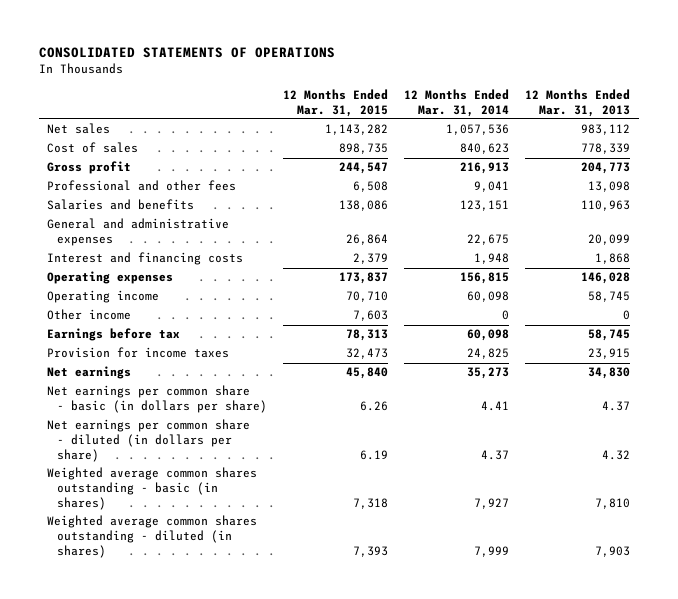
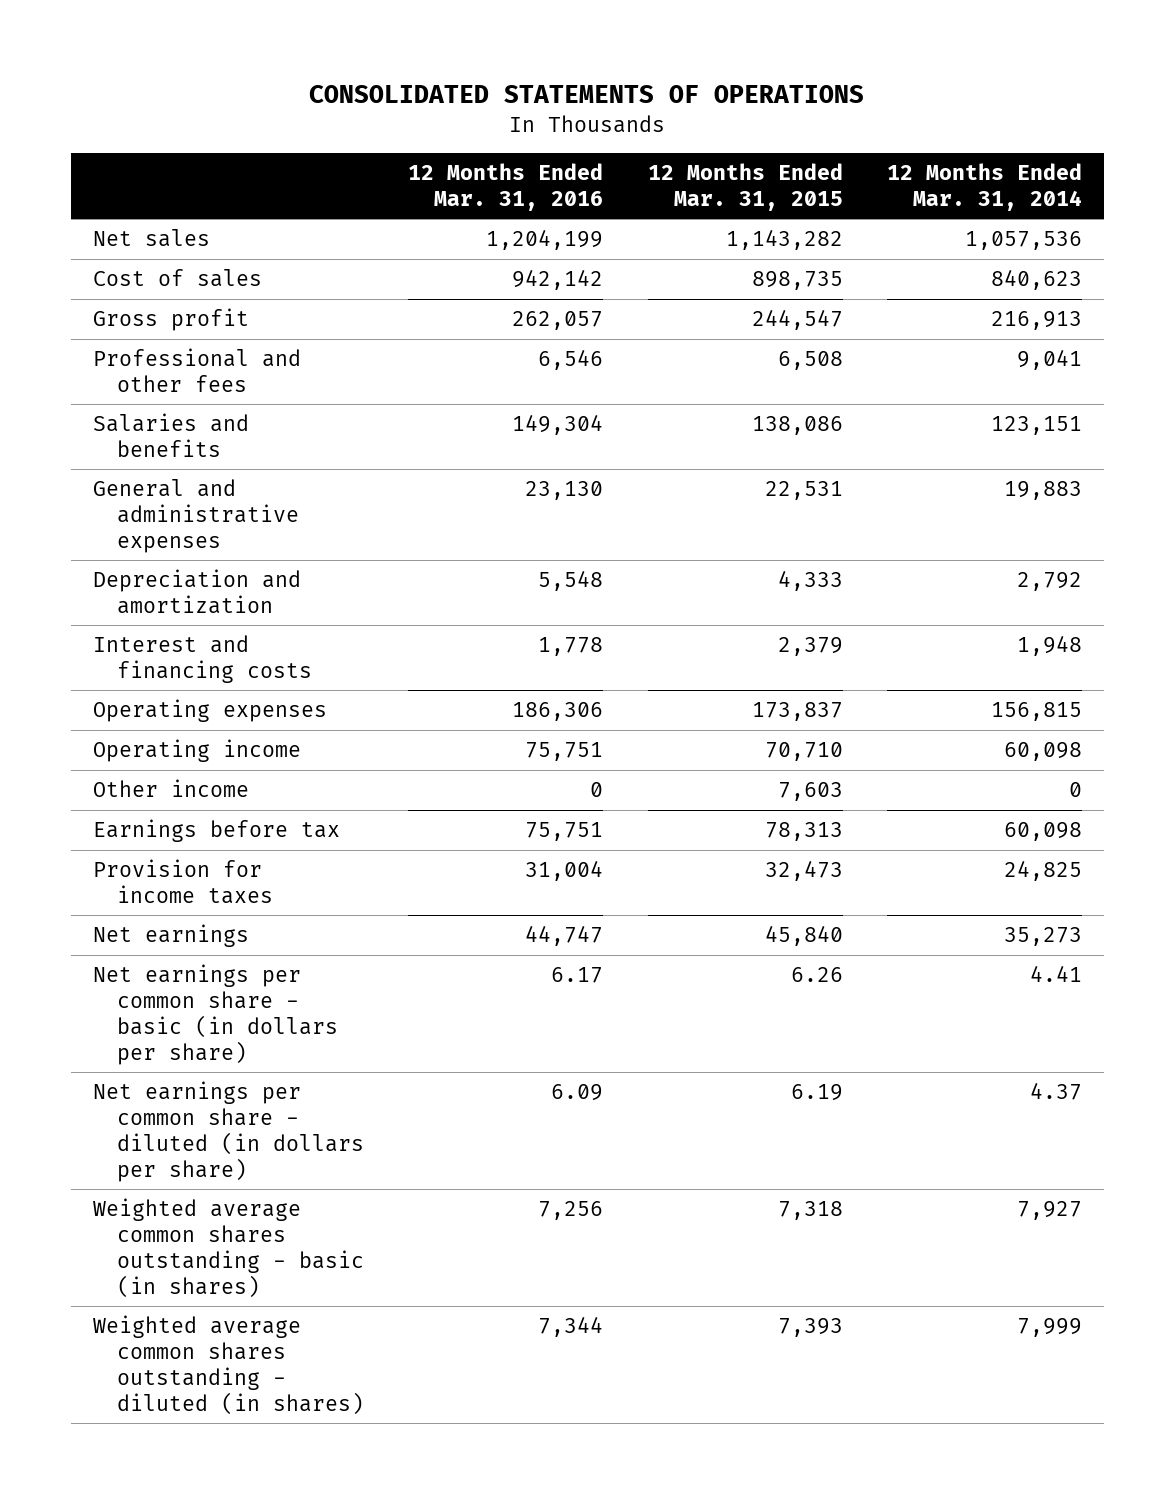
- | 12 Months Ended Mar. 31, 2015 | 12 Months Ended Mar. 31, 2014 | 12 Months Ended Mar. 31, 2013
+ | 12 Months Ended Mar. 31, 2016 | 12 Months Ended Mar. 31, 2015 | 12 Months Ended Mar. 31, 2014
- General and administrative expenses | 26,864 | 22,675 | 20,099
+ General and administrative expenses | 23,130 | 22,531 | 19,883
+ Depreciation and amortization | 5,548 | 4,333 | 2,792

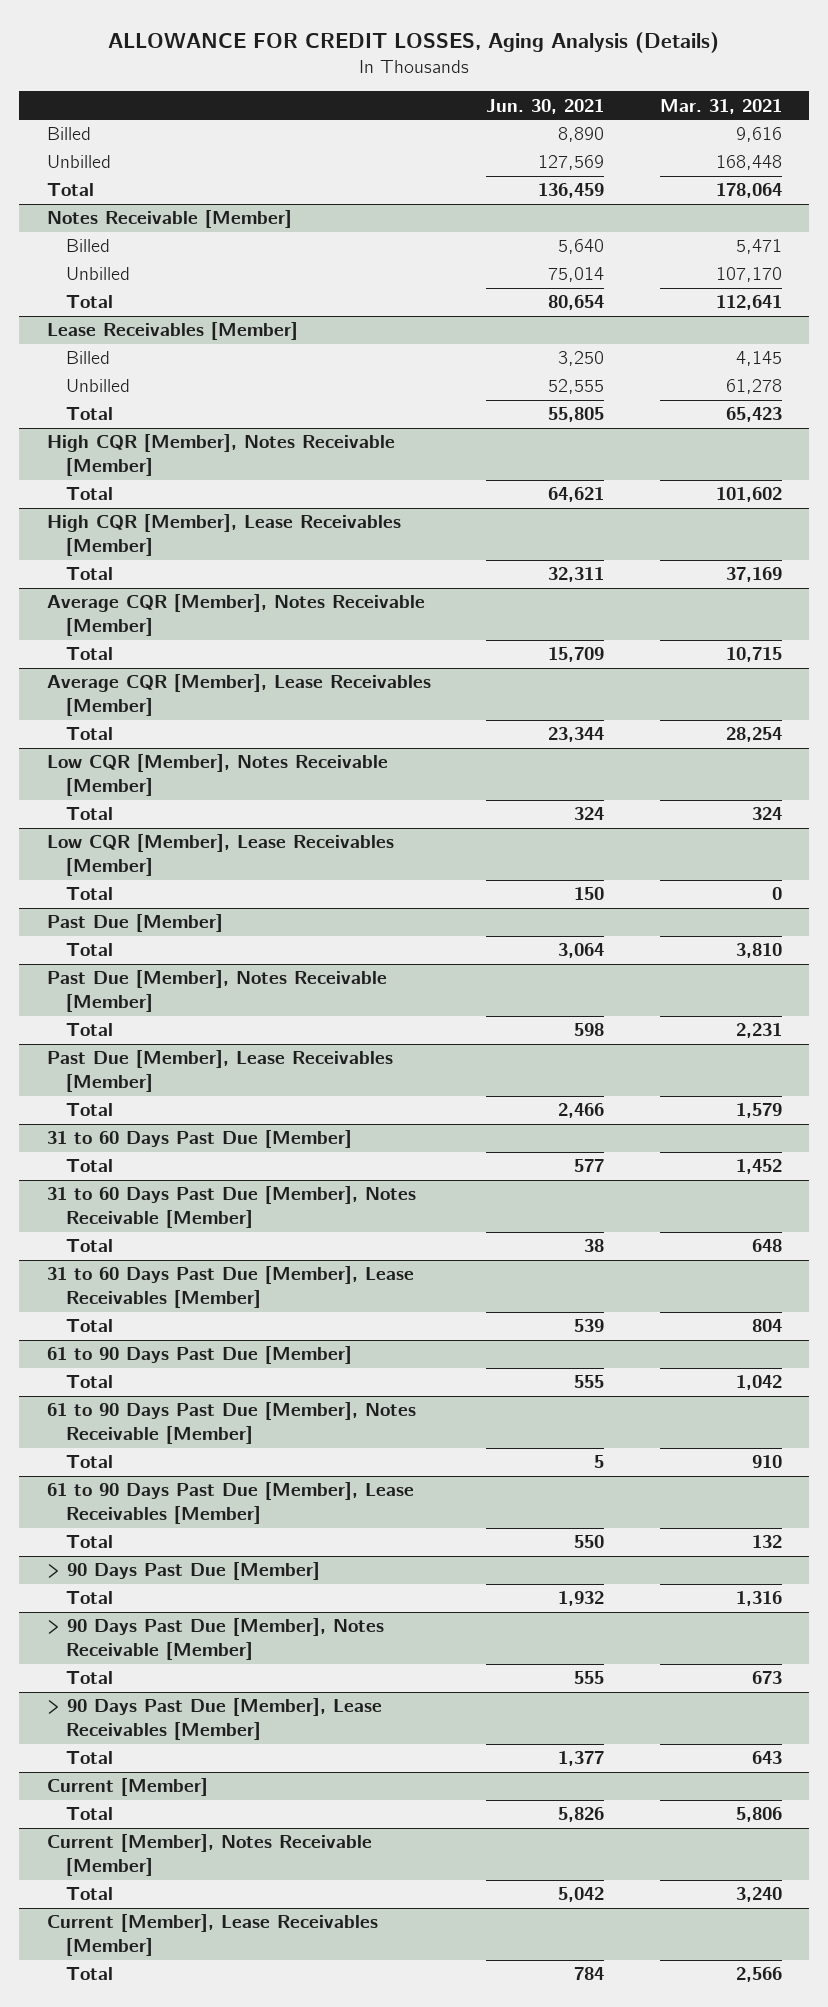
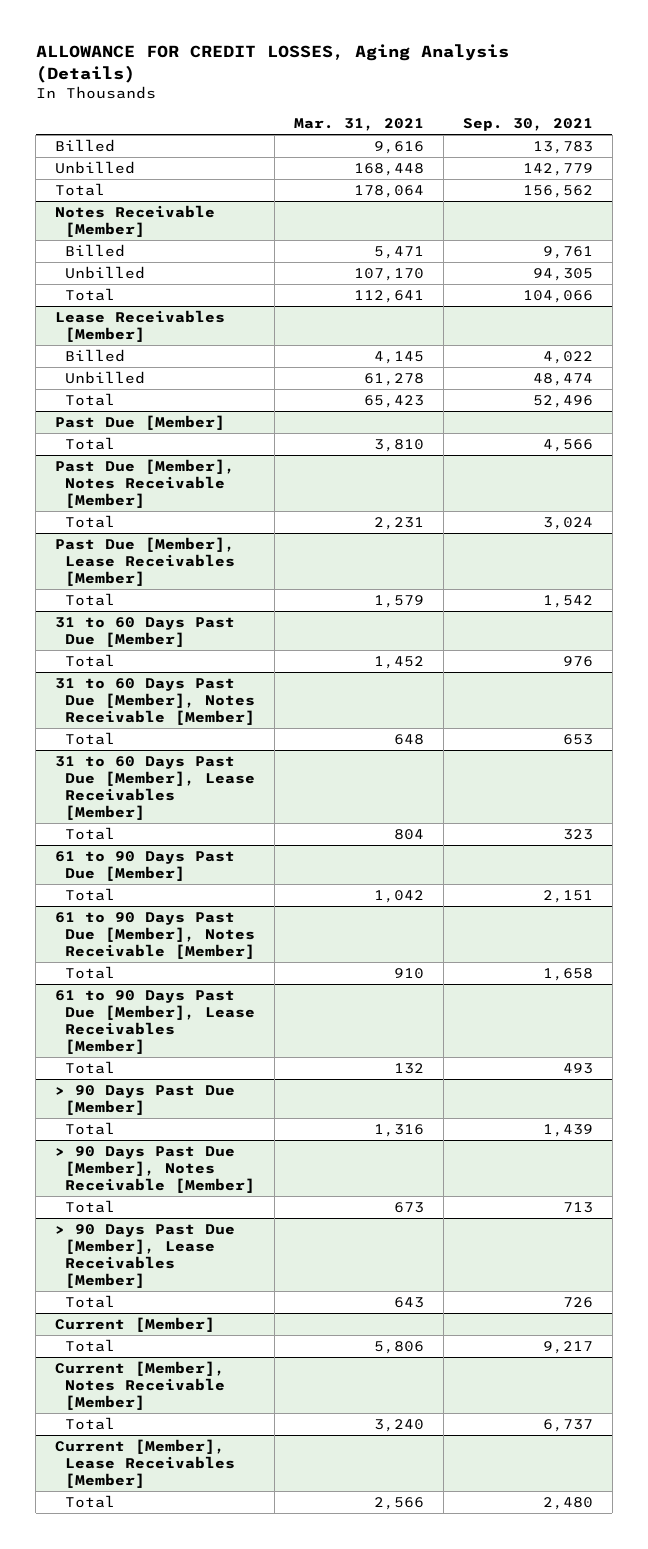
- | Jun. 30, 2021 | Mar. 31, 2021
+ | Mar. 31, 2021 | Sep. 30, 2021
- High CQR [Member], Notes Receivable [Member]
- Total | 64,621 | 101,602
- High CQR [Member], Lease Receivables [Member]
- Total | 32,311 | 37,169
- Average CQR [Member], Notes Receivable [Member]
- Total | 15,709 | 10,715
- Average CQR [Member], Lease Receivables [Member]
- Total | 23,344 | 28,254
- Low CQR [Member], Notes Receivable [Member]
- Total | 324 | 324
- Low CQR [Member], Lease Receivables [Member]
- Total | 150 | 0

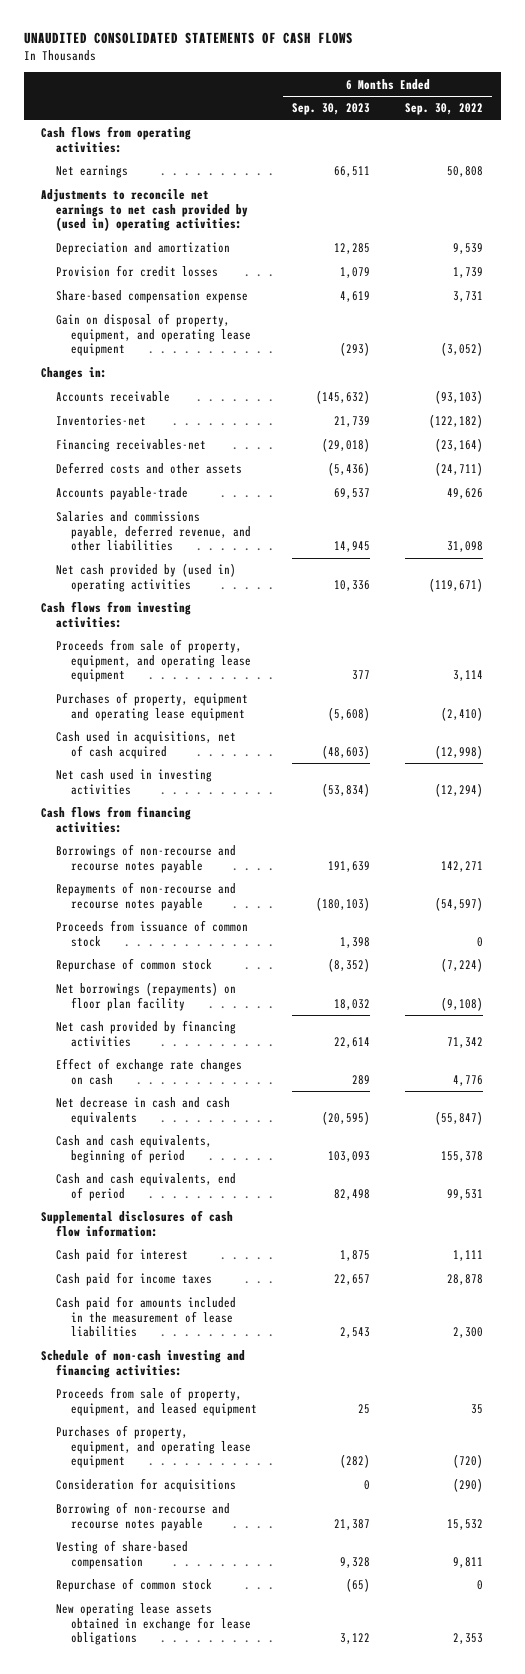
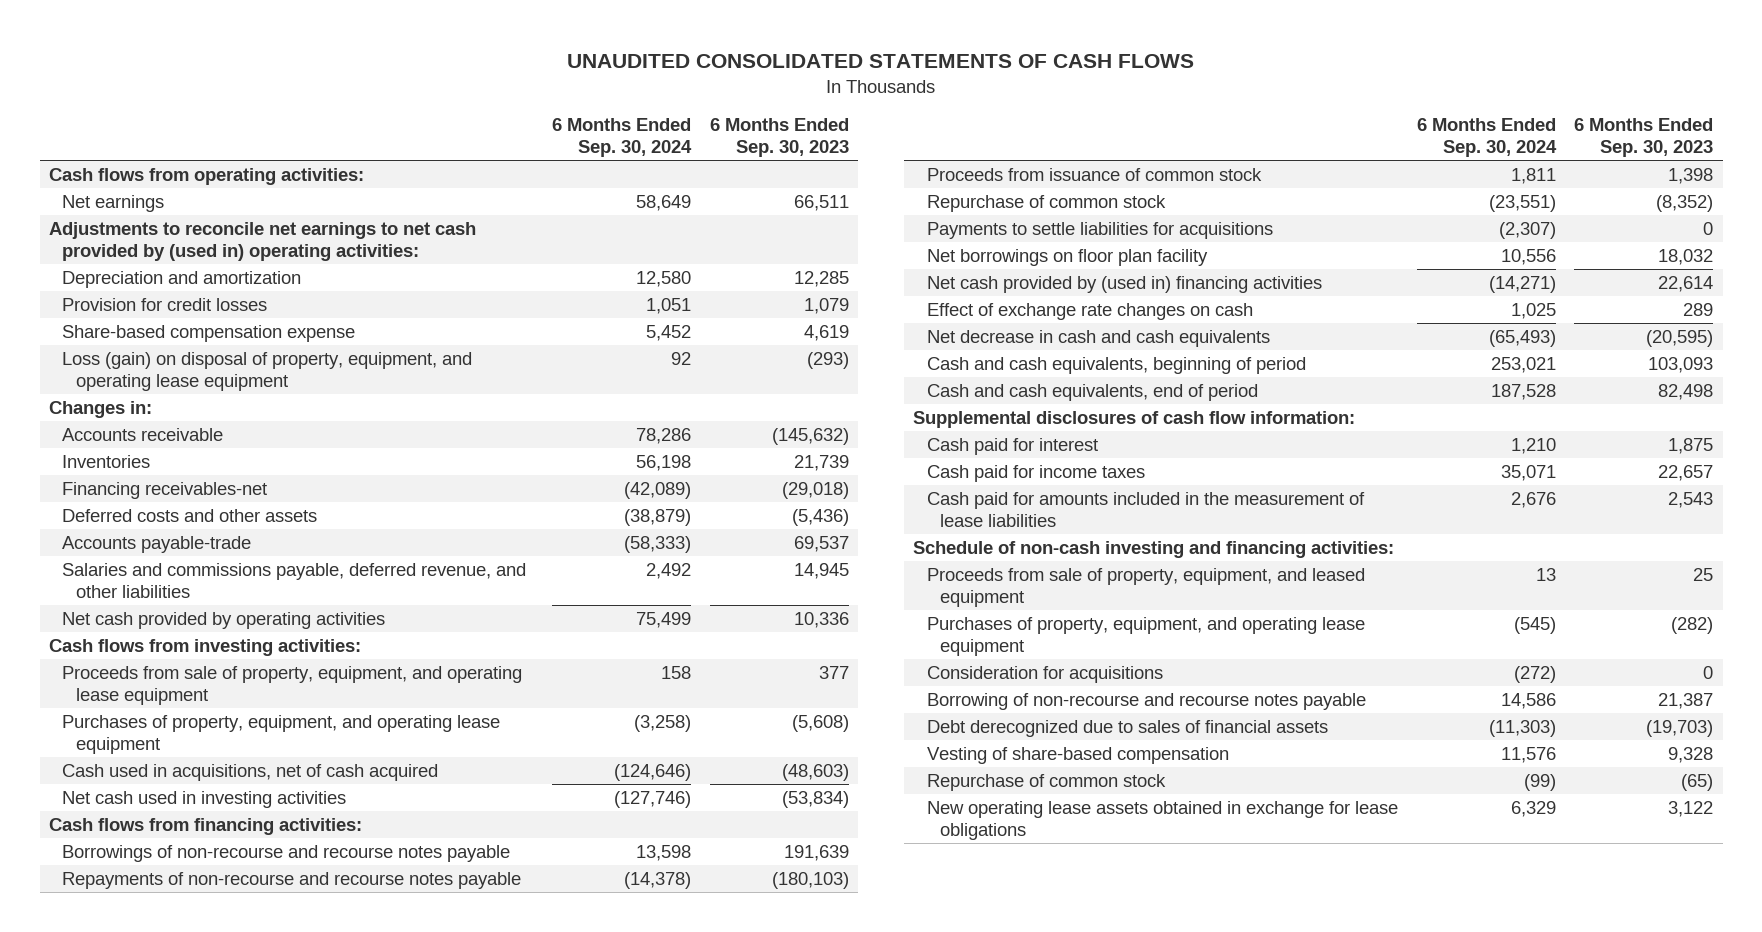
- | 6 Months Ended Sep. 30, 2023 | 6 Months Ended Sep. 30, 2022
+ | 6 Months Ended Sep. 30, 2024 | 6 Months Ended Sep. 30, 2023
- Gain on disposal of property, equipment, and operating lease equipment | (293) | (3,052)
+ Loss (gain) on disposal of property, equipment, and operating lease equipment | 92 | (293)
- Inventories-net | 21,739 | (122,182)
+ Inventories | 56,198 | 21,739
- Net cash provided by (used in) operating activities | 10,336 | (119,671)
+ Net cash provided by operating activities | 75,499 | 10,336
- Purchases of property, equipment and operating lease equipment | (5,608) | (2,410)
+ Purchases of property, equipment, and operating lease equipment | (3,258) | (5,608)
- Net borrowings (repayments) on floor plan facility | 18,032 | (9,108)
- Net cash provided by financing activities | 22,614 | 71,342
+ Payments to settle liabilities for acquisitions | (2,307) | 0
+ Net borrowings on floor plan facility | 10,556 | 18,032
+ Net cash provided by (used in) financing activities | (14,271) | 22,614
+ Debt derecognized due to sales of financial assets | (11,303) | (19,703)

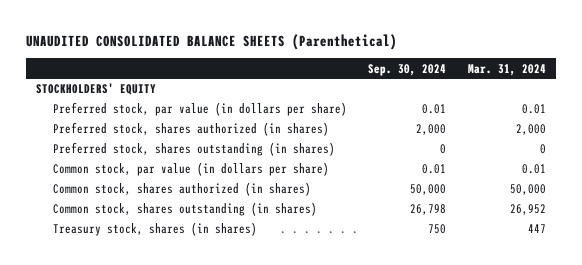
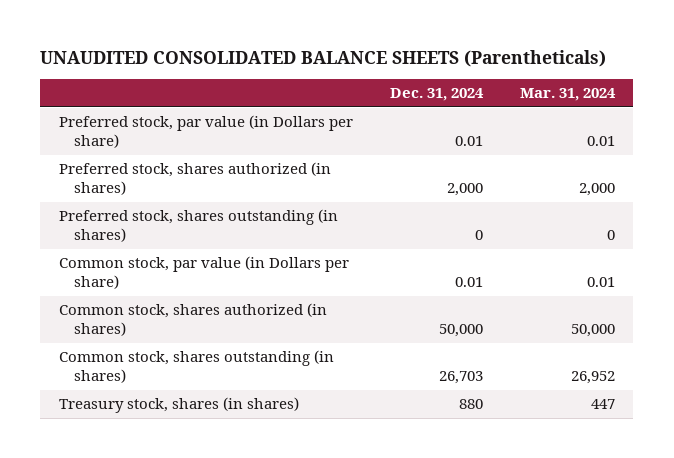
- UNAUDITED CONSOLIDATED BALANCE SHEETS (Parenthetical)
+ UNAUDITED CONSOLIDATED BALANCE SHEETS (Parentheticals)
- | Sep. 30, 2024 | Mar. 31, 2024
+ | Dec. 31, 2024 | Mar. 31, 2024
- STOCKHOLDERS' EQUITY
- Preferred stock, par value (in dollars per share) | 0.01 | 0.01
+ Preferred stock, par value (in Dollars per share) | 0.01 | 0.01
- Common stock, par value (in dollars per share) | 0.01 | 0.01
+ Common stock, par value (in Dollars per share) | 0.01 | 0.01

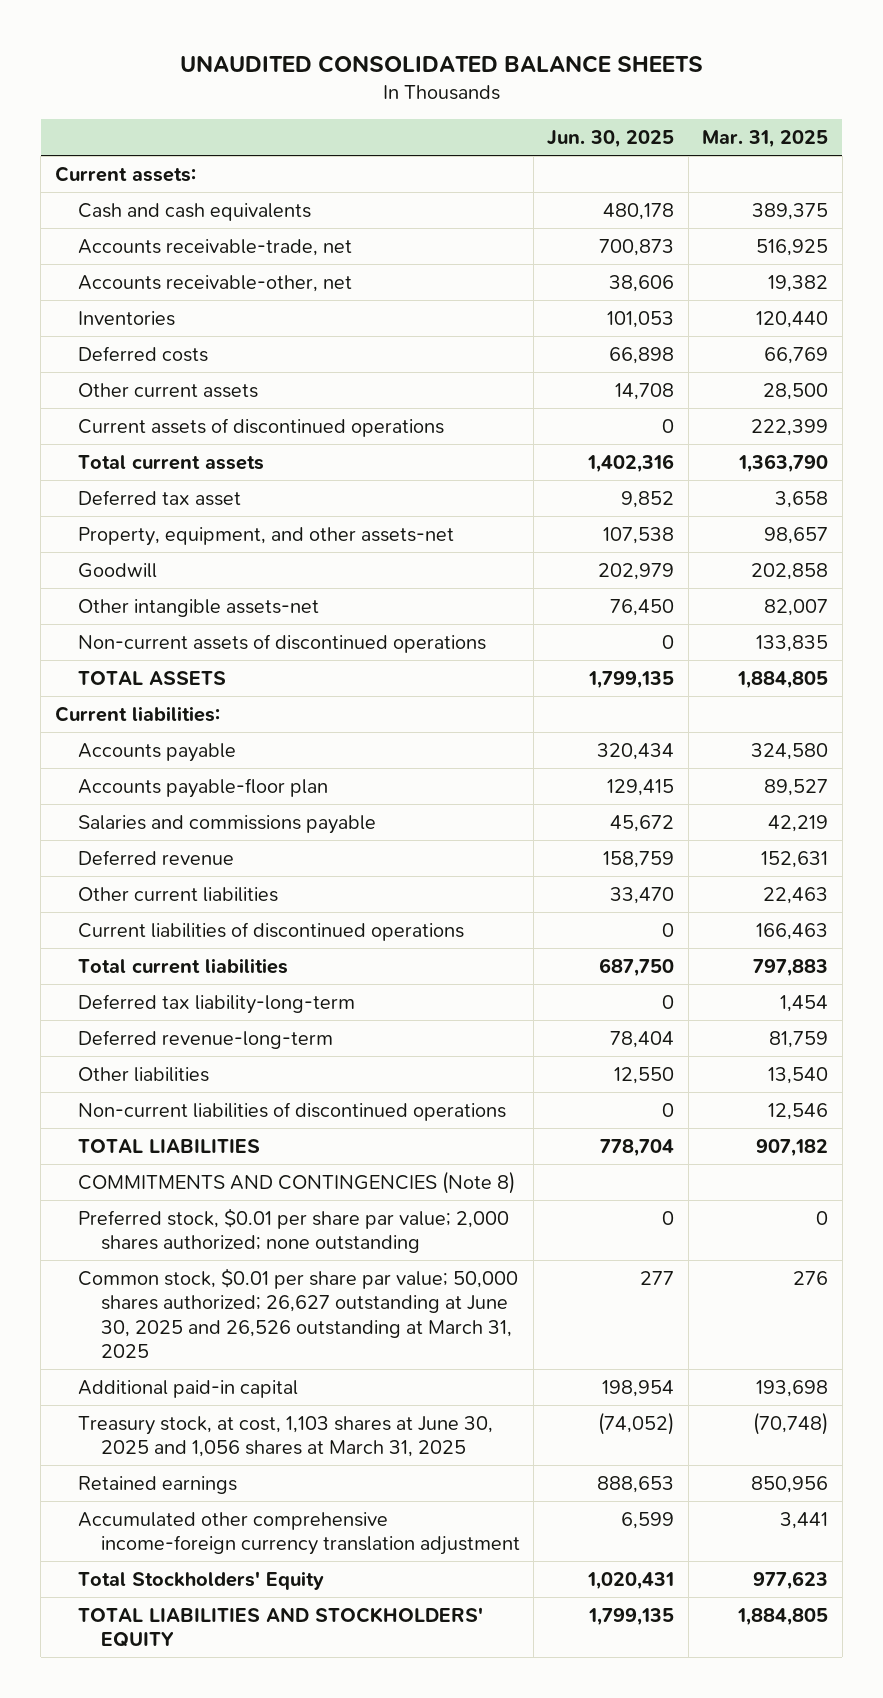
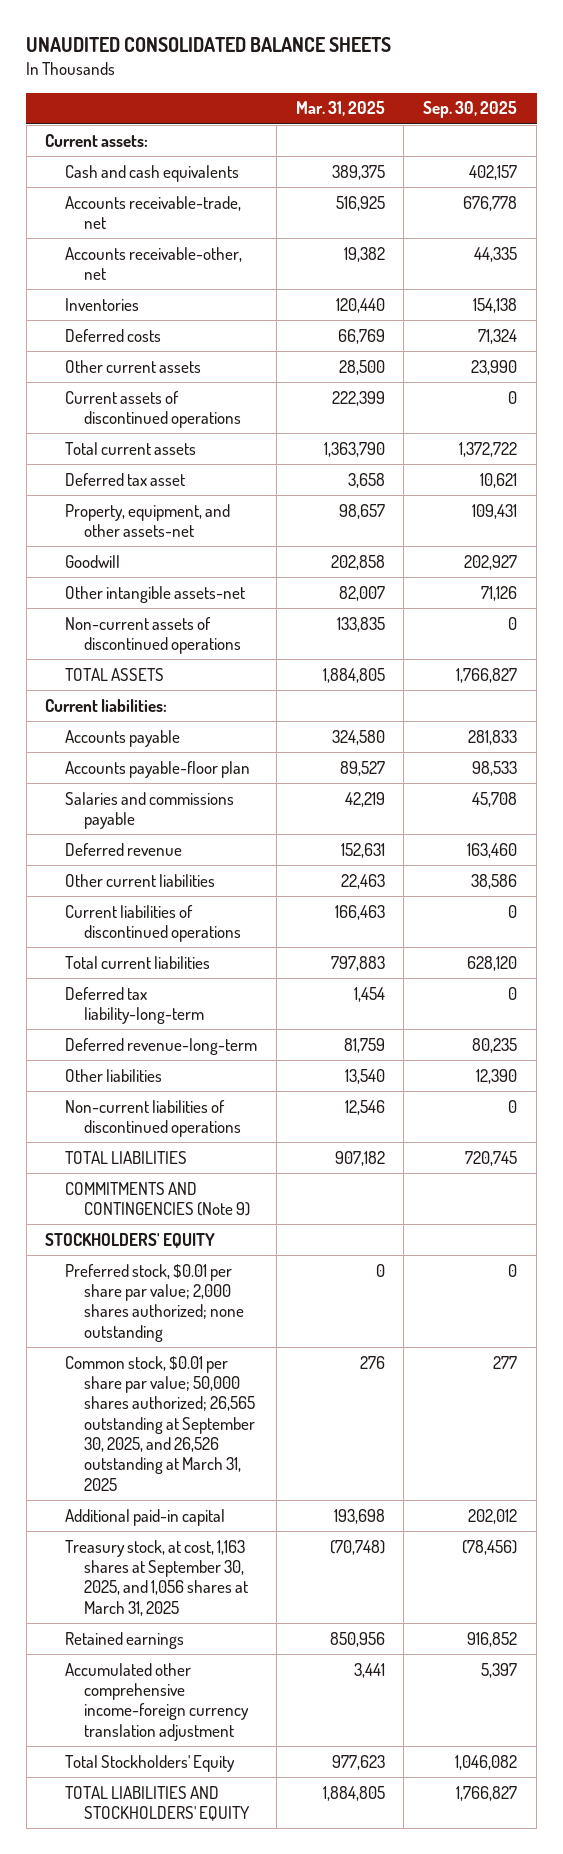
- | Jun. 30, 2025 | Mar. 31, 2025
+ | Mar. 31, 2025 | Sep. 30, 2025
- COMMITMENTS AND CONTINGENCIES (Note 8)
+ COMMITMENTS AND CONTINGENCIES (Note 9)
+ STOCKHOLDERS' EQUITY
- Common stock, $0.01 per share par value; 50,000 shares authorized; 26,627 outstanding at June 30, 2025 and 26,526 outstanding at March 31, 2025 | 277 | 276
+ Common stock, $0.01 per share par value; 50,000 shares authorized; 26,565 outstanding at September 30, 2025, and 26,526 outstanding at March 31, 2025 | 276 | 277
- Treasury stock, at cost, 1,103 shares at June 30, 2025 and 1,056 shares at March 31, 2025 | (74,052) | (70,748)
+ Treasury stock, at cost, 1,163 shares at September 30, 2025, and 1,056 shares at March 31, 2025 | (70,748) | (78,456)

